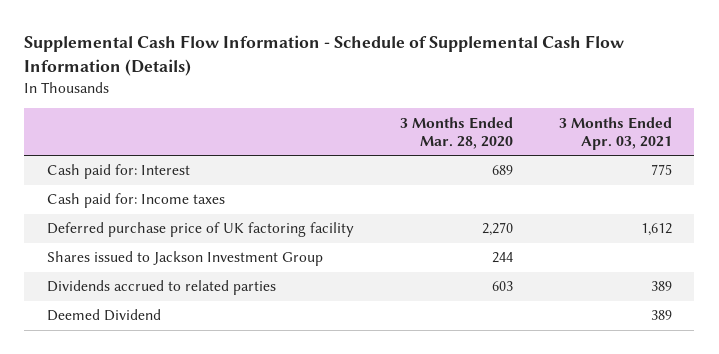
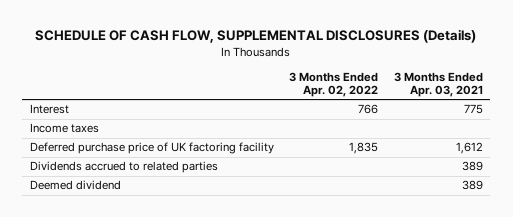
- Supplemental Cash Flow Information - Schedule of Supplemental Cash Flow Information (Details)
+ SCHEDULE OF CASH FLOW, SUPPLEMENTAL DISCLOSURES (Details)
- | 3 Months Ended Mar. 28, 2020 | 3 Months Ended Apr. 03, 2021
+ | 3 Months Ended Apr. 02, 2022 | 3 Months Ended Apr. 03, 2021
- Cash paid for: Interest | 689 | 775
- Cash paid for: Income taxes
+ Interest | 766 | 775
+ Income taxes
- Shares issued to Jackson Investment Group | 244 |
- Deemed Dividend | | 389
+ Deemed dividend | | 389

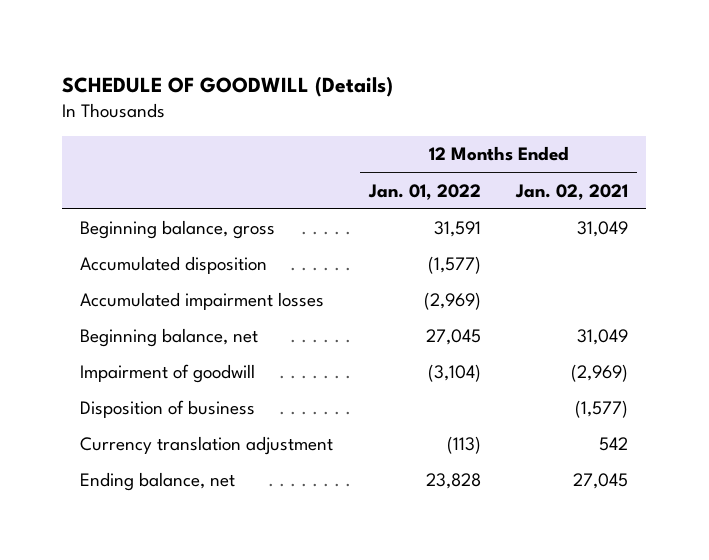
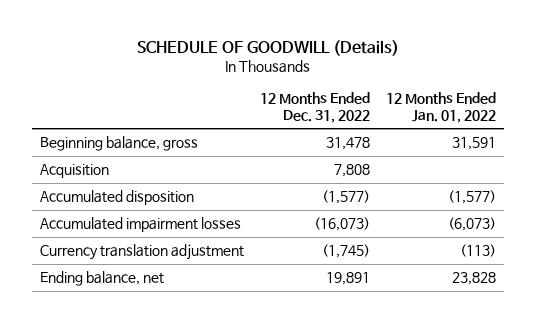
- | 12 Months Ended Jan. 01, 2022 | 12 Months Ended Jan. 02, 2021
+ | 12 Months Ended Dec. 31, 2022 | 12 Months Ended Jan. 01, 2022
+ Acquisition | 7,808 |
- Accumulated impairment losses | (2,969) |
- Beginning balance, net | 27,045 | 31,049
- Impairment of goodwill | (3,104) | (2,969)
- Disposition of business | | (1,577)
+ Accumulated impairment losses | (16,073) | (6,073)

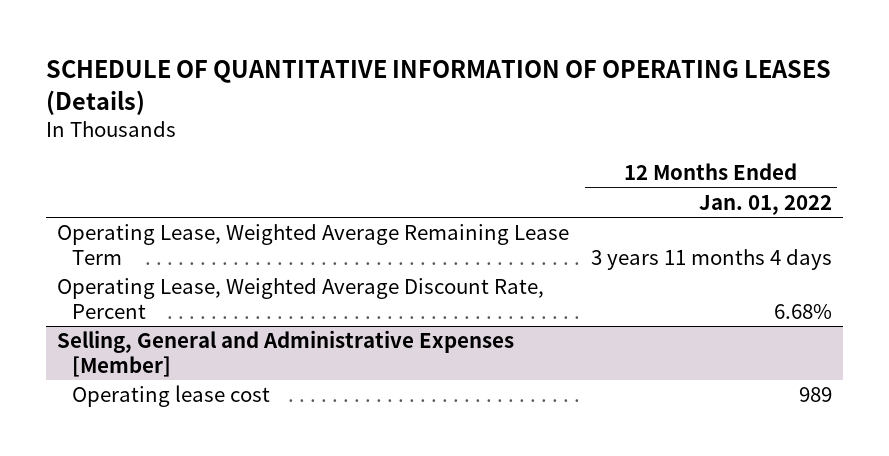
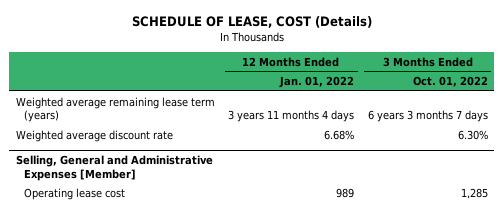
- SCHEDULE OF QUANTITATIVE INFORMATION OF OPERATING LEASES (Details)
+ SCHEDULE OF LEASE, COST (Details)
- | 12 Months Ended Jan. 01, 2022
+ | 12 Months Ended Jan. 01, 2022 | 3 Months Ended Oct. 01, 2022
- Operating Lease, Weighted Average Remaining Lease Term | 3 years 11 months 4 days
- Operating Lease, Weighted Average Discount Rate, Percent | 6.68%
+ Weighted average remaining lease term (years) | 3 years 11 months 4 days | 6 years 3 months 7 days
+ Weighted average discount rate | 6.68% | 6.30%

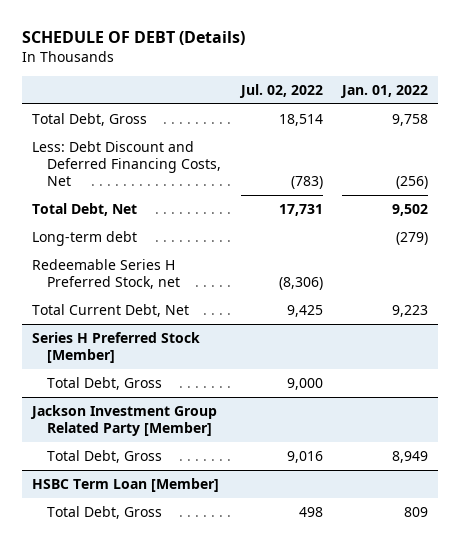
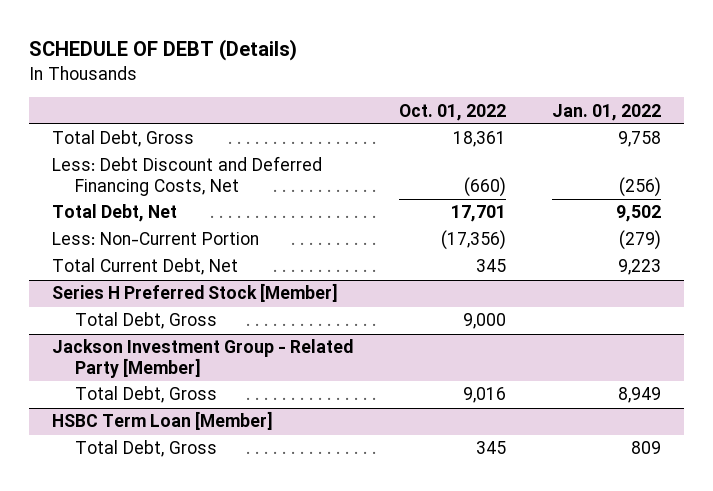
- | Jul. 02, 2022 | Jan. 01, 2022
+ | Oct. 01, 2022 | Jan. 01, 2022
- Long-term debt | | (279)
- Redeemable Series H Preferred Stock, net | (8,306) |
+ Less: Non-Current Portion | (17,356) | (279)
- Jackson Investment Group Related Party [Member]
+ Jackson Investment Group - Related Party [Member]

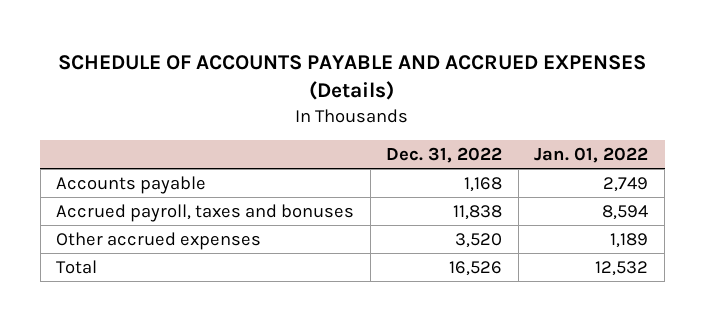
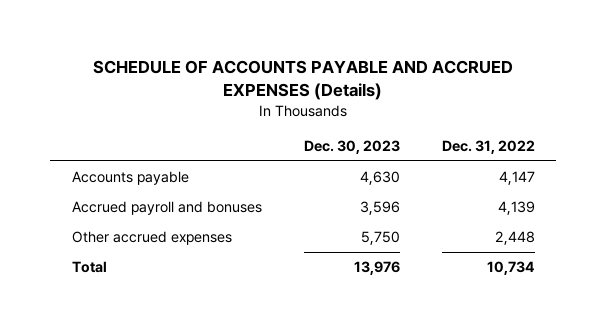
- | Dec. 31, 2022 | Jan. 01, 2022
+ | Dec. 30, 2023 | Dec. 31, 2022
- Accounts payable | 1,168 | 2,749
- Accrued payroll, taxes and bonuses | 11,838 | 8,594
- Other accrued expenses | 3,520 | 1,189
- Total | 16,526 | 12,532
+ Accounts payable | 4,630 | 4,147
+ Accrued payroll and bonuses | 3,596 | 4,139
+ Other accrued expenses | 5,750 | 2,448
+ Total | 13,976 | 10,734

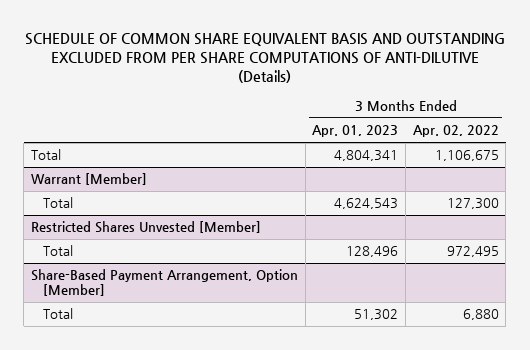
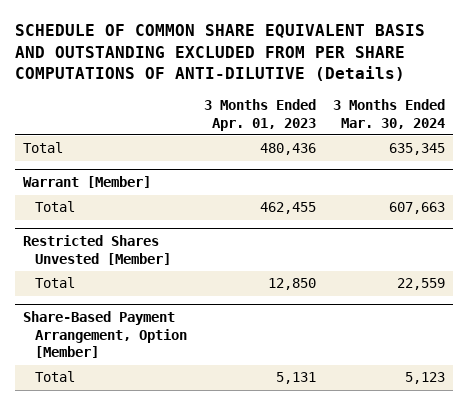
- | 3 Months Ended Apr. 01, 2023 | 3 Months Ended Apr. 02, 2022
+ | 3 Months Ended Apr. 01, 2023 | 3 Months Ended Mar. 30, 2024
- Total | 4,804,341 | 1,106,675
+ Total | 480,436 | 635,345
@ Warrant [Member]
- Total | 4,624,543 | 127,300
+ Total | 462,455 | 607,663
@ Restricted Shares Unvested [Member]
- Total | 128,496 | 972,495
+ Total | 12,850 | 22,559
@ Share-Based Payment Arrangement, Option [Member]
- Total | 51,302 | 6,880
+ Total | 5,131 | 5,123

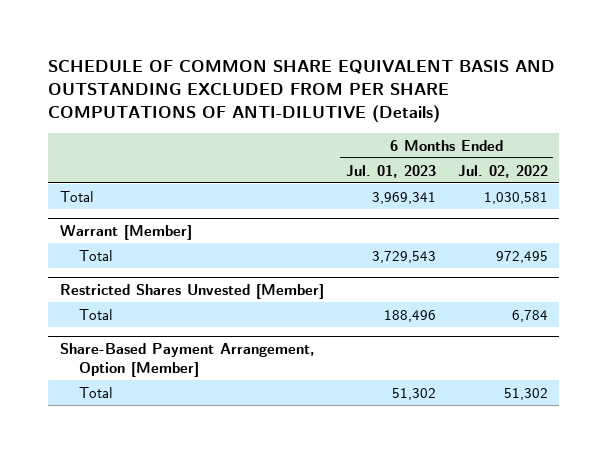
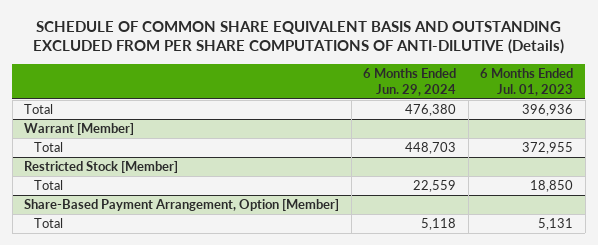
- | 6 Months Ended Jul. 01, 2023 | 6 Months Ended Jul. 02, 2022
+ | 6 Months Ended Jun. 29, 2024 | 6 Months Ended Jul. 01, 2023
- Total | 3,969,341 | 1,030,581
+ Total | 476,380 | 396,936
@ Warrant [Member]
- Total | 3,729,543 | 972,495
- Restricted Shares Unvested [Member]
- Total | 188,496 | 6,784
@ Warrant [Member]
+ Total | 448,703 | 372,955
+ Restricted Stock [Member]
+ Total | 22,559 | 18,850
@ Share-Based Payment Arrangement, Option [Member]
- Total | 51,302 | 51,302
+ Total | 5,118 | 5,131

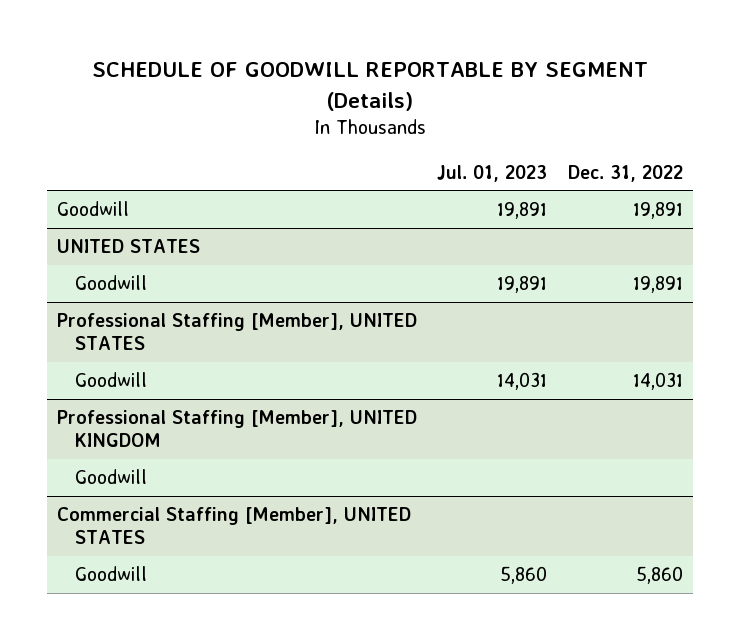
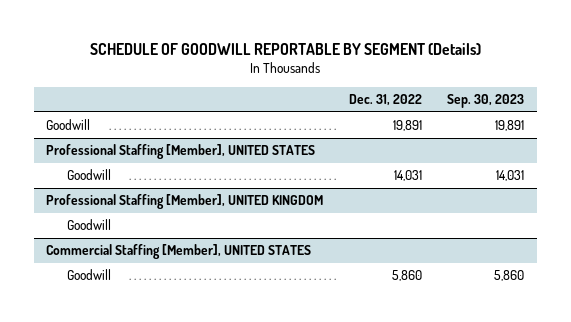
- | Jul. 01, 2023 | Dec. 31, 2022
+ | Dec. 31, 2022 | Sep. 30, 2023
- UNITED STATES
- Goodwill | 19,891 | 19,891

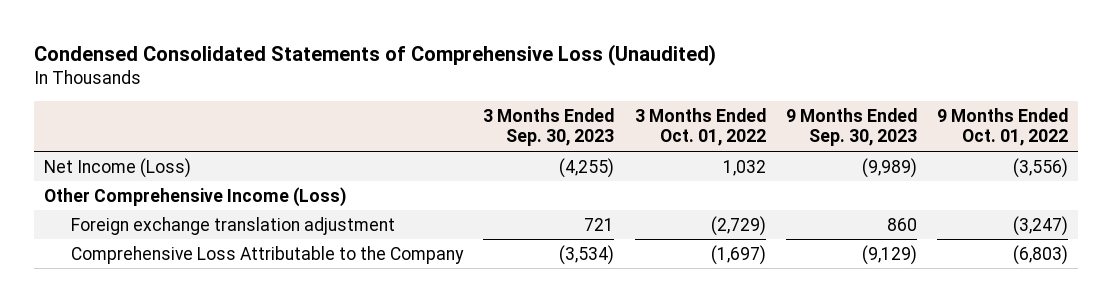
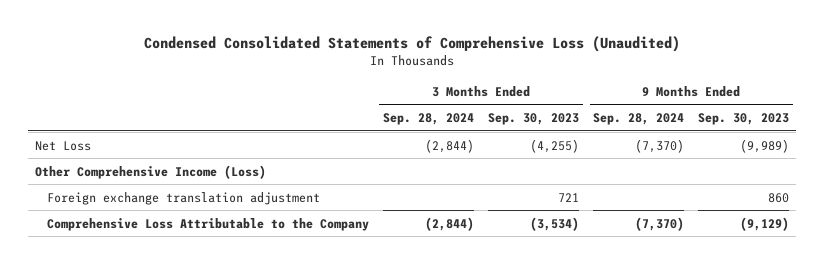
- | 3 Months Ended Sep. 30, 2023 | 3 Months Ended Oct. 01, 2022 | 9 Months Ended Sep. 30, 2023 | 9 Months Ended Oct. 01, 2022
+ | 3 Months Ended Sep. 28, 2024 | 3 Months Ended Sep. 30, 2023 | 9 Months Ended Sep. 28, 2024 | 9 Months Ended Sep. 30, 2023
- Net Income (Loss) | (4,255) | 1,032 | (9,989) | (3,556)
+ Net Loss | (2,844) | (4,255) | (7,370) | (9,989)

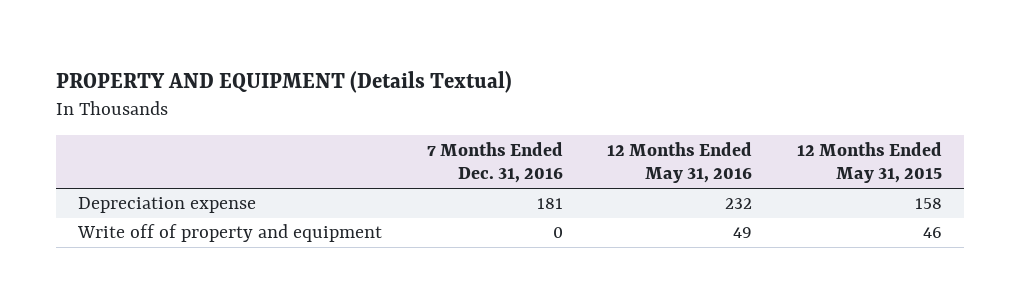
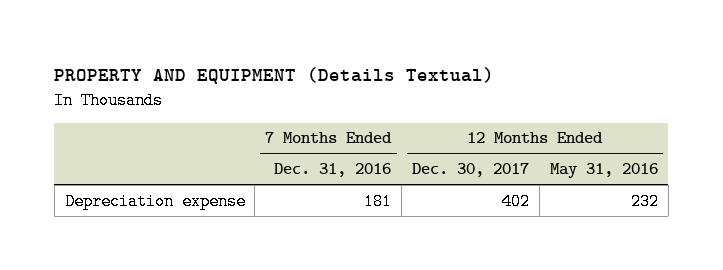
- | 7 Months Ended Dec. 31, 2016 | 12 Months Ended May 31, 2016 | 12 Months Ended May 31, 2015
+ | 7 Months Ended Dec. 31, 2016 | 12 Months Ended Dec. 30, 2017 | 12 Months Ended May 31, 2016
- Write off of property and equipment | 0 | 49 | 46

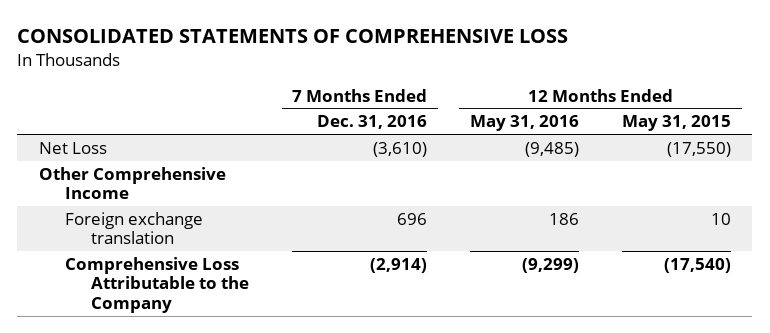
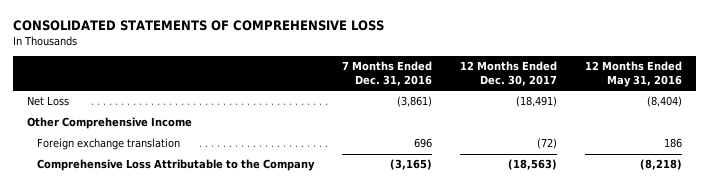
- | 7 Months Ended Dec. 31, 2016 | 12 Months Ended May 31, 2016 | 12 Months Ended May 31, 2015
+ | 7 Months Ended Dec. 31, 2016 | 12 Months Ended Dec. 30, 2017 | 12 Months Ended May 31, 2016
- Net Loss | (3,610) | (9,485) | (17,550)
+ Net Loss | (3,861) | (18,491) | (8,404)
- Comprehensive Loss Attributable to the Company | (2,914) | (9,299) | (17,540)
+ Comprehensive Loss Attributable to the Company | (3,165) | (18,563) | (8,218)

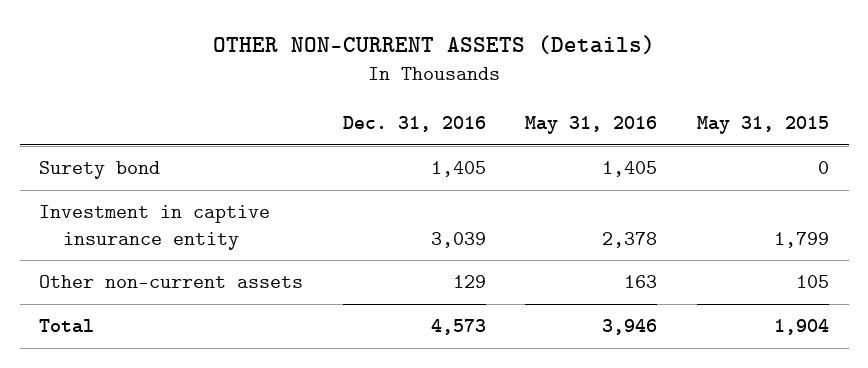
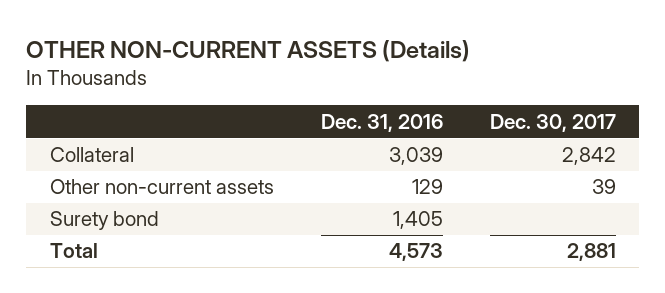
- | Dec. 31, 2016 | May 31, 2016 | May 31, 2015
+ | Dec. 31, 2016 | Dec. 30, 2017
- Investment in captive insurance entity | 3,039 | 2,378 | 1,799
+ Collateral | 3,039 | 2,842
moved down: Surety bond | 1,405 |

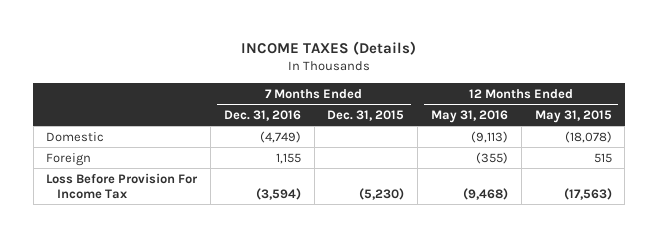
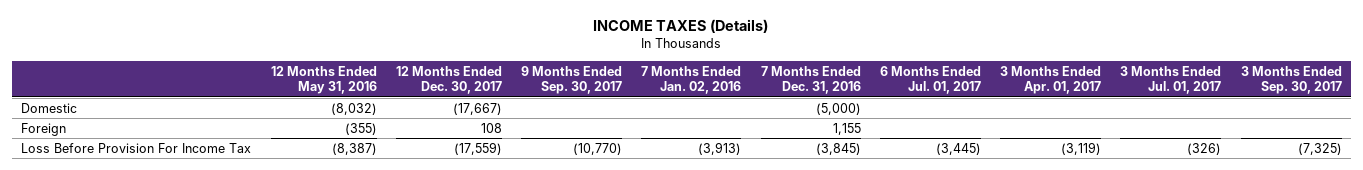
- | 7 Months Ended Dec. 31, 2016 | 7 Months Ended Dec. 31, 2015 | 12 Months Ended May 31, 2016 | 12 Months Ended May 31, 2015
+ | 12 Months Ended May 31, 2016 | 12 Months Ended Dec. 30, 2017 | 9 Months Ended Sep. 30, 2017 | 7 Months Ended Jan. 02, 2016 | 7 Months Ended Dec. 31, 2016 | 6 Months Ended Jul. 01, 2017 | 3 Months Ended Apr. 01, 2017 | 3 Months Ended Jul. 01, 2017 | 3 Months Ended Sep. 30, 2017
- Domestic | (4,749) | | (9,113) | (18,078)
+ Domestic | (8,032) | (17,667) | | | (5,000) | | | |
- Loss Before Provision For Income Tax | (3,594) | (5,230) | (9,468) | (17,563)
+ Loss Before Provision For Income Tax | (8,387) | (17,559) | (10,770) | (3,913) | (3,845) | (3,445) | (3,119) | (326) | (7,325)

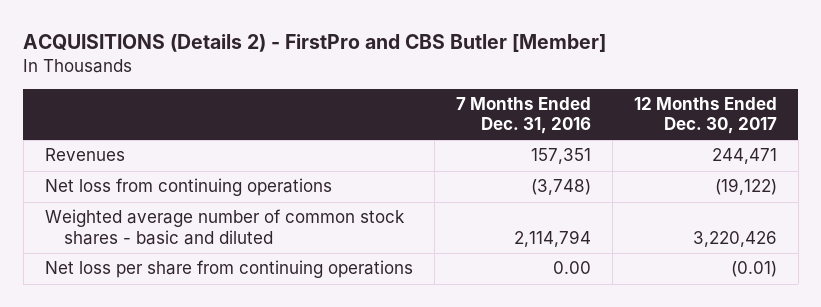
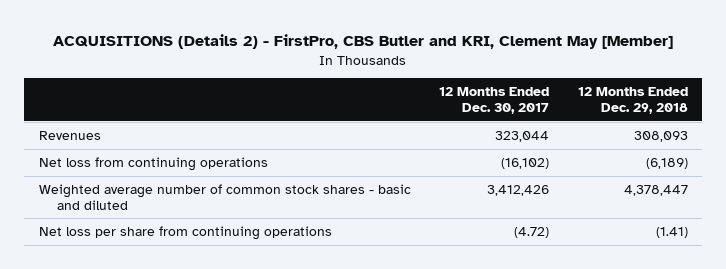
- ACQUISITIONS (Details 2) - FirstPro and CBS Butler [Member]
+ ACQUISITIONS (Details 2) - FirstPro, CBS Butler and KRI, Clement May [Member]
- | 7 Months Ended Dec. 31, 2016 | 12 Months Ended Dec. 30, 2017
+ | 12 Months Ended Dec. 30, 2017 | 12 Months Ended Dec. 29, 2018
- Revenues | 157,351 | 244,471
- Net loss from continuing operations | (3,748) | (19,122)
- Weighted average number of common stock shares - basic and diluted | 2,114,794 | 3,220,426
- Net loss per share from continuing operations | 0.00 | (0.01)
+ Revenues | 323,044 | 308,093
+ Net loss from continuing operations | (16,102) | (6,189)
+ Weighted average number of common stock shares - basic and diluted | 3,412,426 | 4,378,447
+ Net loss per share from continuing operations | (4.72) | (1.41)

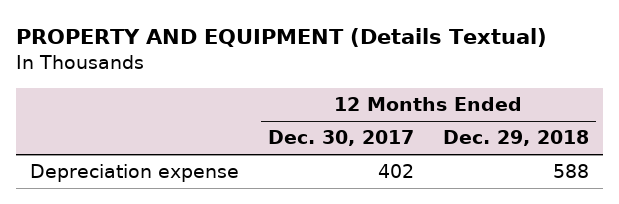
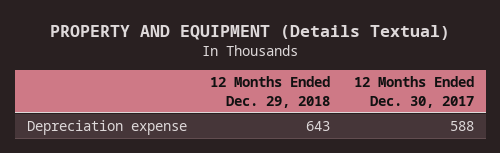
- | 12 Months Ended Dec. 30, 2017 | 12 Months Ended Dec. 29, 2018
+ | 12 Months Ended Dec. 29, 2018 | 12 Months Ended Dec. 30, 2017
- Depreciation expense | 402 | 588
+ Depreciation expense | 643 | 588

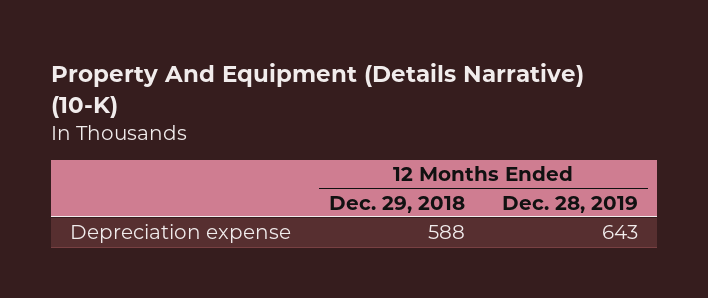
- PROPERTY AND EQUIPMENT (Details Textual)
+ Property And Equipment (Details Narrative) (10-K)
- | 12 Months Ended Dec. 29, 2018 | 12 Months Ended Dec. 30, 2017
+ | 12 Months Ended Dec. 29, 2018 | 12 Months Ended Dec. 28, 2019
- Depreciation expense | 643 | 588
+ Depreciation expense | 588 | 643

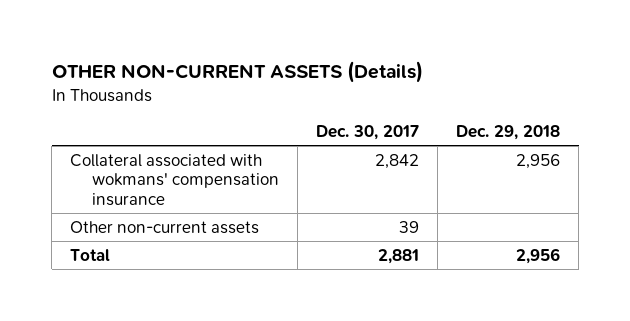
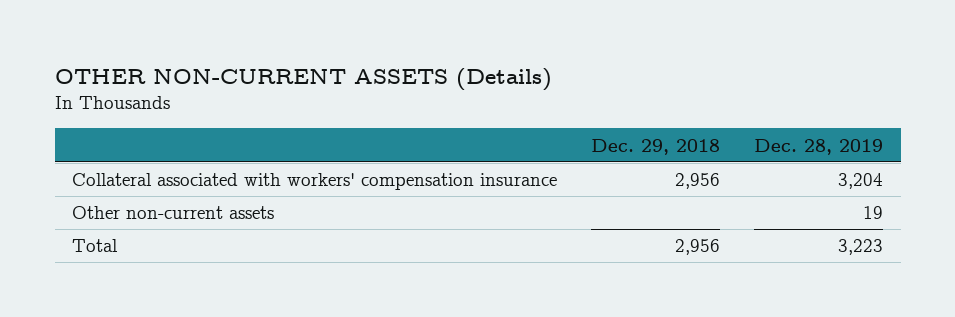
- | Dec. 30, 2017 | Dec. 29, 2018
+ | Dec. 29, 2018 | Dec. 28, 2019
- Collateral associated with wokmans' compensation insurance | 2,842 | 2,956
+ Collateral associated with workers' compensation insurance | 2,956 | 3,204

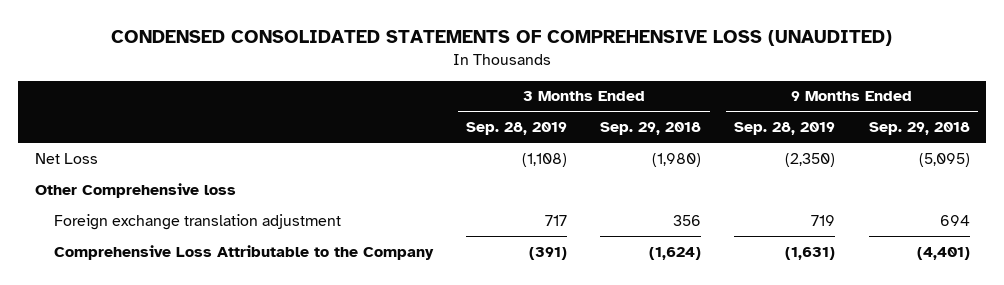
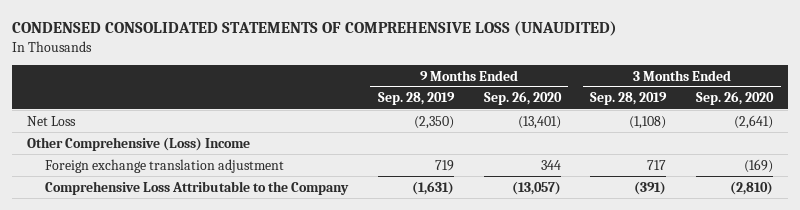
- | 3 Months Ended Sep. 28, 2019 | 3 Months Ended Sep. 29, 2018 | 9 Months Ended Sep. 28, 2019 | 9 Months Ended Sep. 29, 2018
+ | 9 Months Ended Sep. 28, 2019 | 9 Months Ended Sep. 26, 2020 | 3 Months Ended Sep. 28, 2019 | 3 Months Ended Sep. 26, 2020
- Other Comprehensive loss
+ Other Comprehensive (Loss) Income

